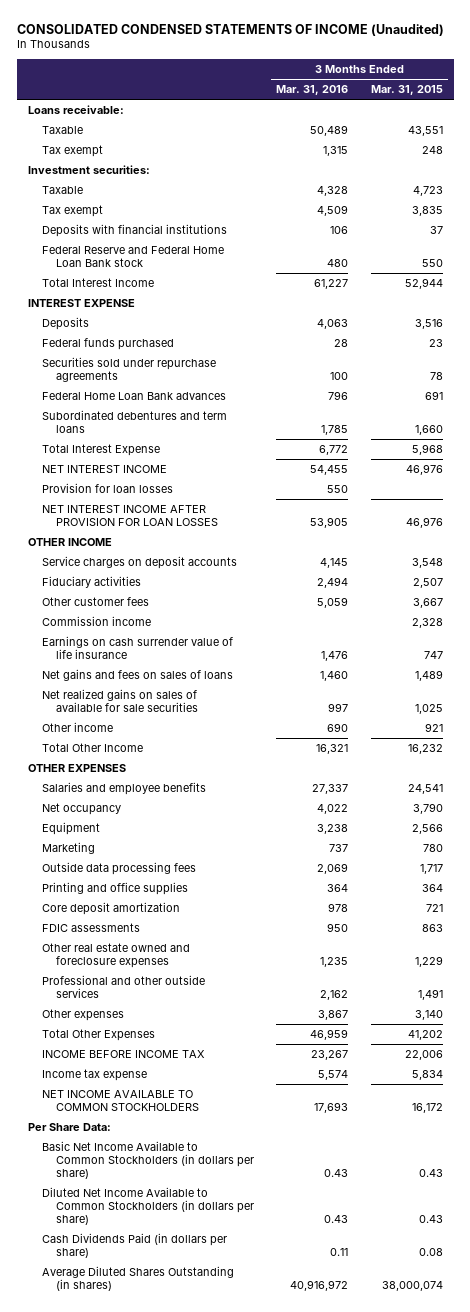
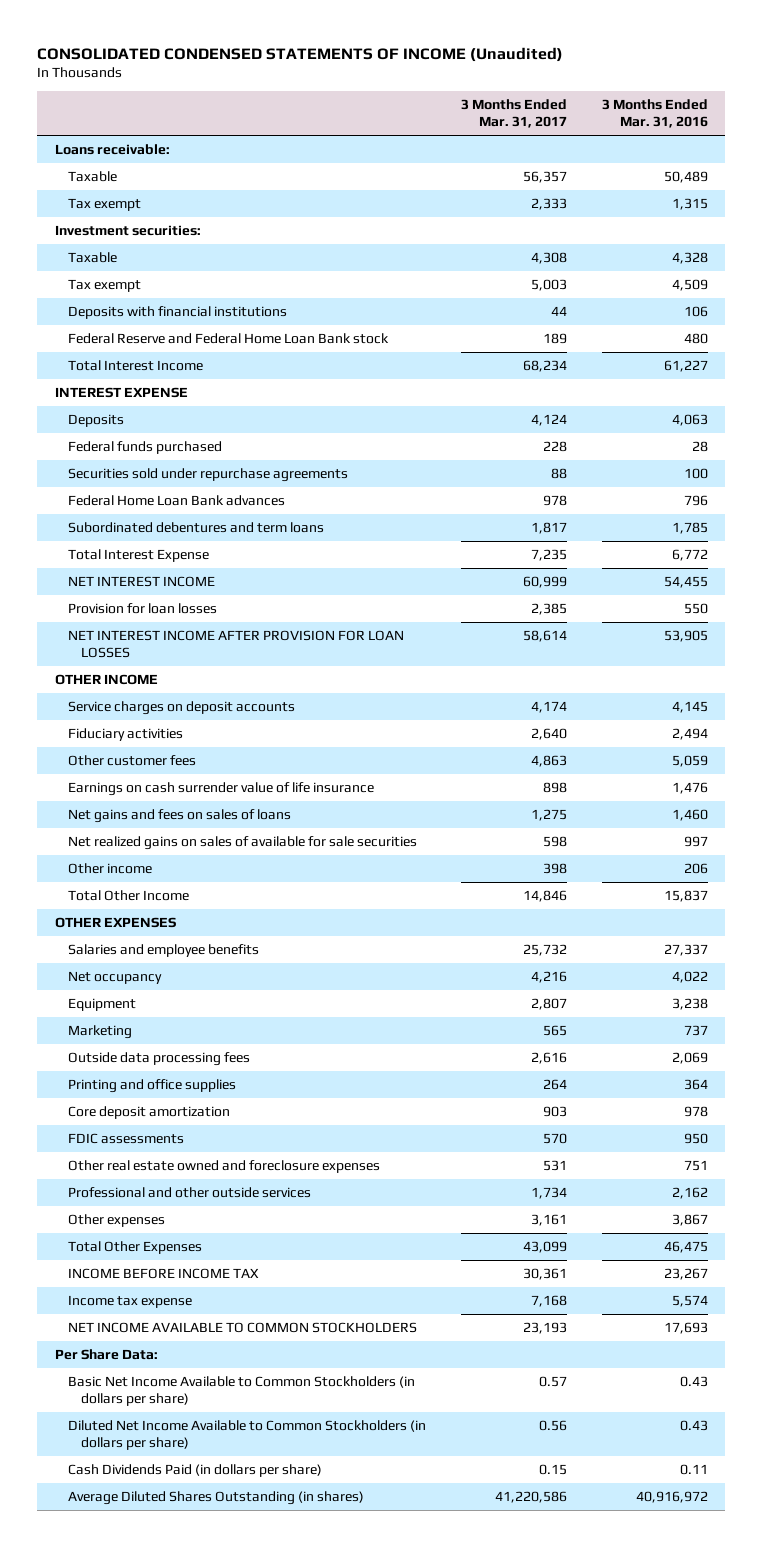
- | 3 Months Ended Mar. 31, 2016 | 3 Months Ended Mar. 31, 2015
+ | 3 Months Ended Mar. 31, 2017 | 3 Months Ended Mar. 31, 2016
- Commission income | | 2,328
- Other income | 690 | 921
- Total Other Income | 16,321 | 16,232
+ Other income | 398 | 206
+ Total Other Income | 14,846 | 15,837
- Other real estate owned and foreclosure expenses | 1,235 | 1,229
+ Other real estate owned and foreclosure expenses | 531 | 751
- Total Other Expenses | 46,959 | 41,202
+ Total Other Expenses | 43,099 | 46,475

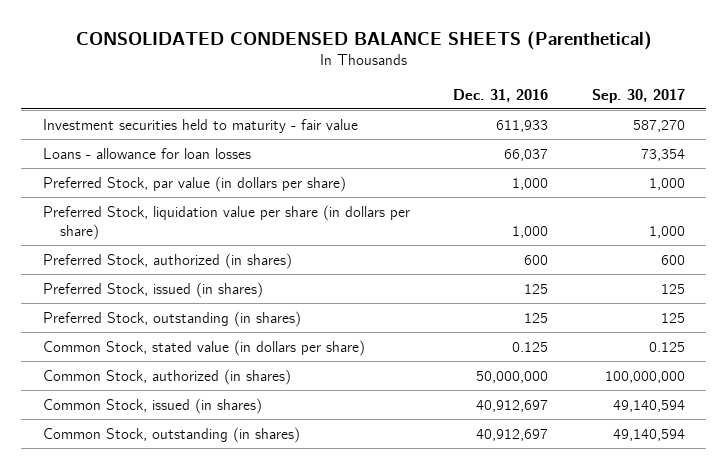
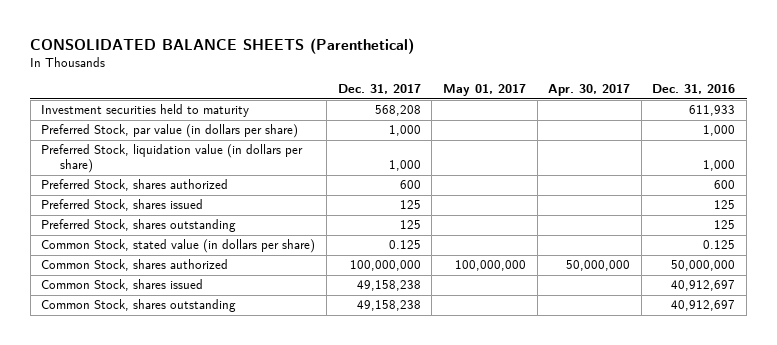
- CONSOLIDATED CONDENSED BALANCE SHEETS (Parenthetical)
+ CONSOLIDATED BALANCE SHEETS (Parenthetical)
- | Dec. 31, 2016 | Sep. 30, 2017
+ | Dec. 31, 2017 | May 01, 2017 | Apr. 30, 2017 | Dec. 31, 2016
- Investment securities held to maturity - fair value | 611,933 | 587,270
- Loans - allowance for loan losses | 66,037 | 73,354
+ Investment securities held to maturity | 568,208 | | | 611,933
- Preferred Stock, liquidation value per share (in dollars per share) | 1,000 | 1,000
- Preferred Stock, authorized (in shares) | 600 | 600
- Preferred Stock, issued (in shares) | 125 | 125
- Preferred Stock, outstanding (in shares) | 125 | 125
+ Preferred Stock, liquidation value (in dollars per share) | 1,000 | | | 1,000
+ Preferred Stock, shares authorized | 600 | | | 600
+ Preferred Stock, shares issued | 125 | | | 125
+ Preferred Stock, shares outstanding | 125 | | | 125
- Common Stock, authorized (in shares) | 50,000,000 | 100,000,000
- Common Stock, issued (in shares) | 40,912,697 | 49,140,594
- Common Stock, outstanding (in shares) | 40,912,697 | 49,140,594
+ Common Stock, shares authorized | 100,000,000 | 100,000,000 | 50,000,000 | 50,000,000
+ Common Stock, shares issued | 49,158,238 | | | 40,912,697
+ Common Stock, shares outstanding | 49,158,238 | | | 40,912,697

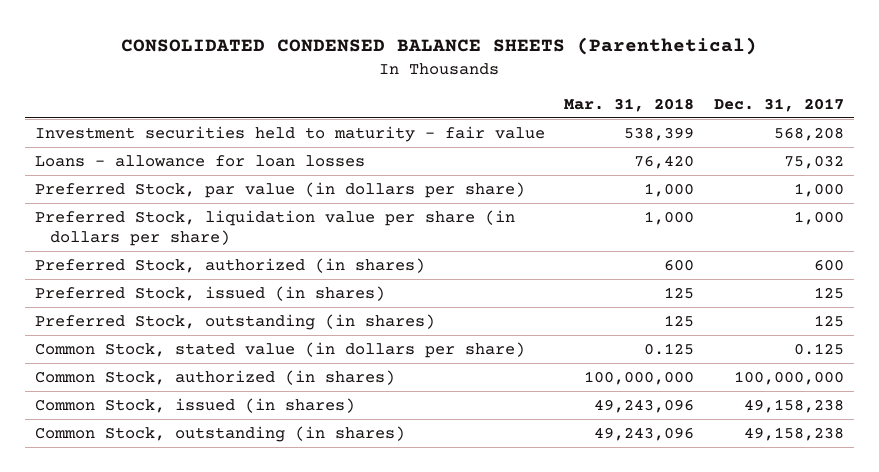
- CONSOLIDATED BALANCE SHEETS (Parenthetical)
+ CONSOLIDATED CONDENSED BALANCE SHEETS (Parenthetical)
- | Dec. 31, 2017 | May 01, 2017 | Apr. 30, 2017 | Dec. 31, 2016
+ | Mar. 31, 2018 | Dec. 31, 2017
- Investment securities held to maturity | 568,208 | | | 611,933
+ Investment securities held to maturity - fair value | 538,399 | 568,208
+ Loans - allowance for loan losses | 76,420 | 75,032
- Preferred Stock, liquidation value (in dollars per share) | 1,000 | | | 1,000
- Preferred Stock, shares authorized | 600 | | | 600
- Preferred Stock, shares issued | 125 | | | 125
- Preferred Stock, shares outstanding | 125 | | | 125
+ Preferred Stock, liquidation value per share (in dollars per share) | 1,000 | 1,000
+ Preferred Stock, authorized (in shares) | 600 | 600
+ Preferred Stock, issued (in shares) | 125 | 125
+ Preferred Stock, outstanding (in shares) | 125 | 125
- Common Stock, shares authorized | 100,000,000 | 100,000,000 | 50,000,000 | 50,000,000
- Common Stock, shares issued | 49,158,238 | | | 40,912,697
- Common Stock, shares outstanding | 49,158,238 | | | 40,912,697
+ Common Stock, authorized (in shares) | 100,000,000 | 100,000,000
+ Common Stock, issued (in shares) | 49,243,096 | 49,158,238
+ Common Stock, outstanding (in shares) | 49,243,096 | 49,158,238

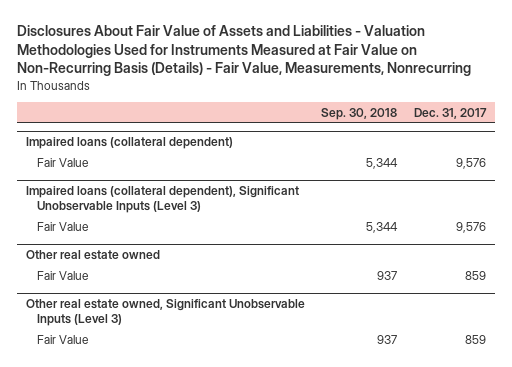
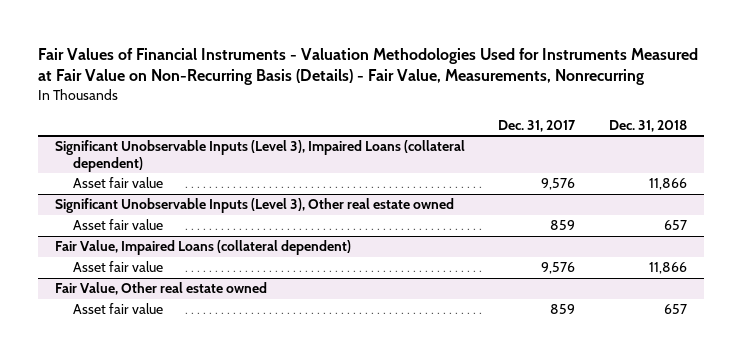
- Disclosures About Fair Value of Assets and Liabilities - Valuation Methodologies Used for Instruments Measured at Fair Value on Non-Recurring Basis (Details) - Fair Value, Measurements, Nonrecurring
+ Fair Values of Financial Instruments - Valuation Methodologies Used for Instruments Measured at Fair Value on Non-Recurring Basis (Details) - Fair Value, Measurements, Nonrecurring
- | Sep. 30, 2018 | Dec. 31, 2017
+ | Dec. 31, 2017 | Dec. 31, 2018
- Impaired loans (collateral dependent)
- Fair Value | 5,344 | 9,576
- Impaired loans (collateral dependent), Significant Unobservable Inputs (Level 3)
- Fair Value | 5,344 | 9,576
- Other real estate owned
- Fair Value | 937 | 859
- Other real estate owned, Significant Unobservable Inputs (Level 3)
- Fair Value | 937 | 859
+ Significant Unobservable Inputs (Level 3), Impaired Loans (collateral dependent)
+ Asset fair value | 9,576 | 11,866
+ Significant Unobservable Inputs (Level 3), Other real estate owned
+ Asset fair value | 859 | 657
+ Fair Value, Impaired Loans (collateral dependent)
+ Asset fair value | 9,576 | 11,866
+ Fair Value, Other real estate owned
+ Asset fair value | 859 | 657

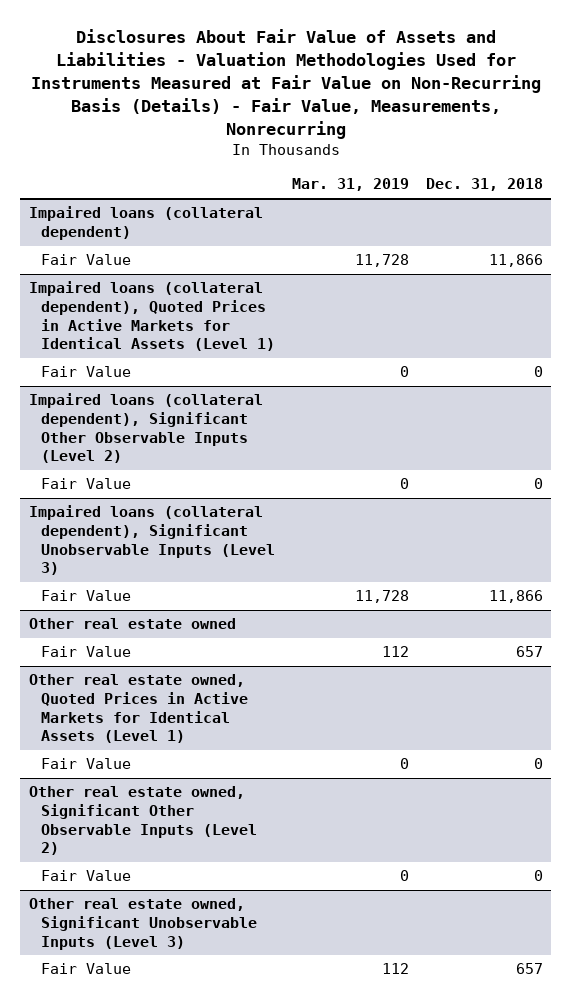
- Fair Values of Financial Instruments - Valuation Methodologies Used for Instruments Measured at Fair Value on Non-Recurring Basis (Details) - Fair Value, Measurements, Nonrecurring
+ Disclosures About Fair Value of Assets and Liabilities - Valuation Methodologies Used for Instruments Measured at Fair Value on Non-Recurring Basis (Details) - Fair Value, Measurements, Nonrecurring
- | Dec. 31, 2017 | Dec. 31, 2018
+ | Mar. 31, 2019 | Dec. 31, 2018
- Significant Unobservable Inputs (Level 3), Impaired Loans (collateral dependent)
- Asset fair value | 9,576 | 11,866
- Significant Unobservable Inputs (Level 3), Other real estate owned
- Asset fair value | 859 | 657
- Fair Value, Impaired Loans (collateral dependent)
- Asset fair value | 9,576 | 11,866
- Fair Value, Other real estate owned
- Asset fair value | 859 | 657
+ Impaired loans (collateral dependent)
+ Fair Value | 11,728 | 11,866
+ Impaired loans (collateral dependent), Quoted Prices in Active Markets for Identical Assets (Level 1)
+ Fair Value | 0 | 0
+ Impaired loans (collateral dependent), Significant Other Observable Inputs (Level 2)
+ Fair Value | 0 | 0
+ Impaired loans (collateral dependent), Significant Unobservable Inputs (Level 3)
+ Fair Value | 11,728 | 11,866
+ Other real estate owned
+ Fair Value | 112 | 657
+ Other real estate owned, Quoted Prices in Active Markets for Identical Assets (Level 1)
+ Fair Value | 0 | 0
+ Other real estate owned, Significant Other Observable Inputs (Level 2)
+ Fair Value | 0 | 0
+ Other real estate owned, Significant Unobservable Inputs (Level 3)
+ Fair Value | 112 | 657

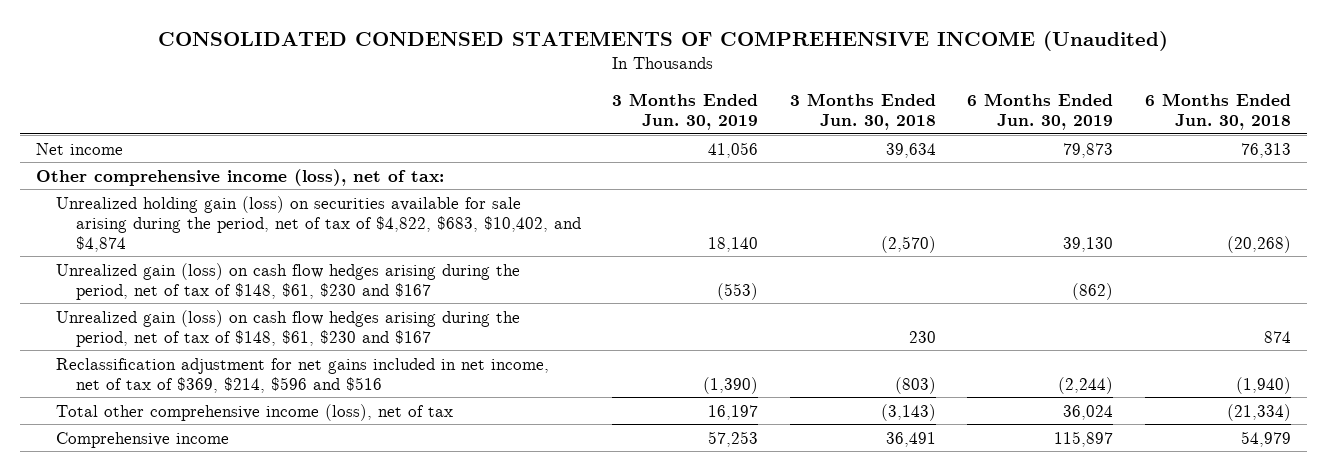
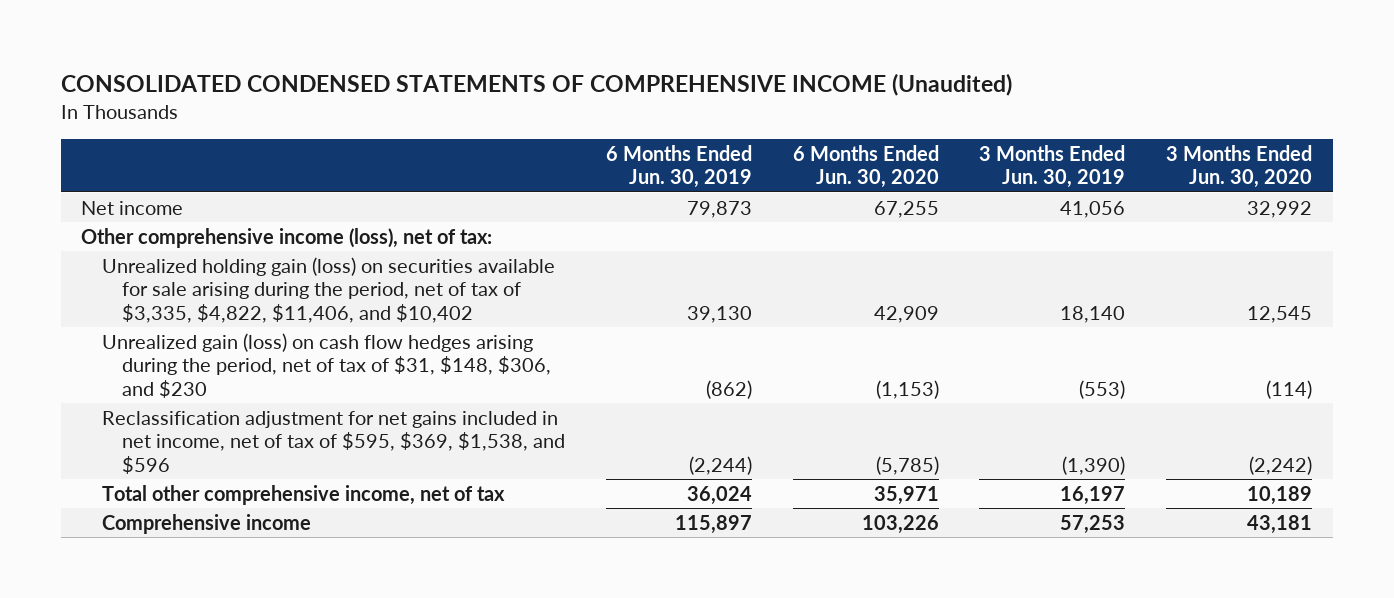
- | 3 Months Ended Jun. 30, 2019 | 3 Months Ended Jun. 30, 2018 | 6 Months Ended Jun. 30, 2019 | 6 Months Ended Jun. 30, 2018
+ | 6 Months Ended Jun. 30, 2019 | 6 Months Ended Jun. 30, 2020 | 3 Months Ended Jun. 30, 2019 | 3 Months Ended Jun. 30, 2020
- Unrealized holding gain (loss) on securities available for sale arising during the period, net of tax of $4,822, $683, $10,402, and $4,874 | 18,140 | (2,570) | 39,130 | (20,268)
- Unrealized gain (loss) on cash flow hedges arising during the period, net of tax of $148, $61, $230 and $167 | (553) | | (862) |
- Unrealized gain (loss) on cash flow hedges arising during the period, net of tax of $148, $61, $230 and $167 | | 230 | | 874
- Reclassification adjustment for net gains included in net income, net of tax of $369, $214, $596 and $516 | (1,390) | (803) | (2,244) | (1,940)
- Total other comprehensive income (loss), net of tax | 16,197 | (3,143) | 36,024 | (21,334)
+ Unrealized holding gain (loss) on securities available for sale arising during the period, net of tax of $3,335, $4,822, $11,406, and $10,402 | 39,130 | 42,909 | 18,140 | 12,545
+ Unrealized gain (loss) on cash flow hedges arising during the period, net of tax of $31, $148, $306, and $230 | (862) | (1,153) | (553) | (114)
+ Reclassification adjustment for net gains included in net income, net of tax of $595, $369, $1,538, and $596 | (2,244) | (5,785) | (1,390) | (2,242)
+ Total other comprehensive income, net of tax | 36,024 | 35,971 | 16,197 | 10,189

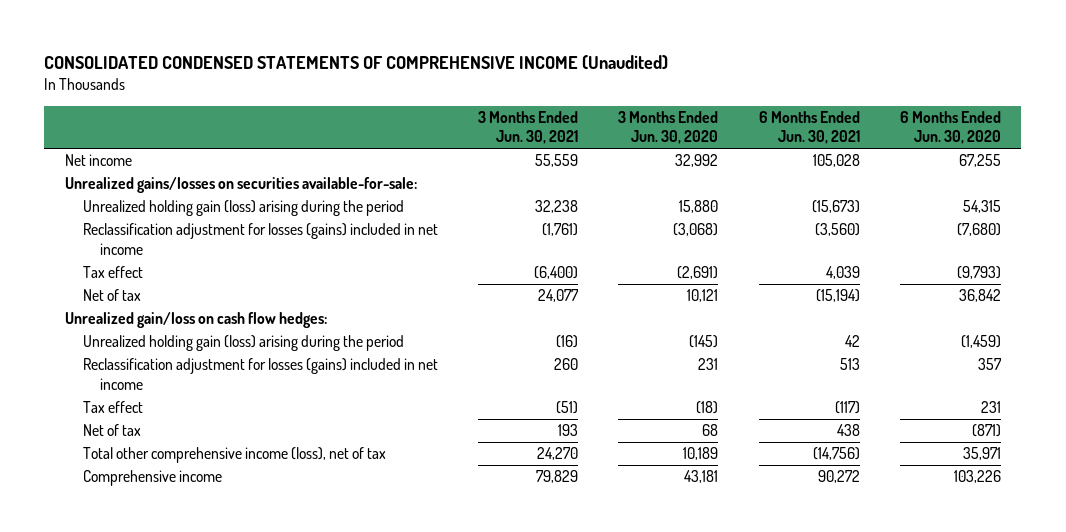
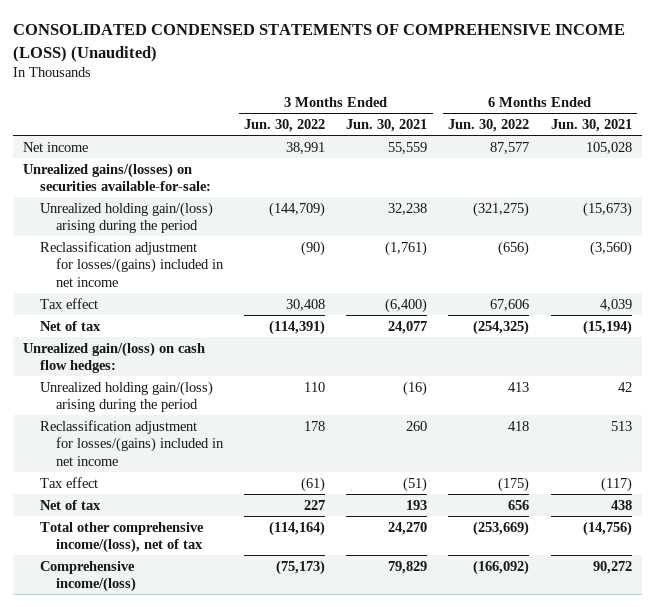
- CONSOLIDATED CONDENSED STATEMENTS OF COMPREHENSIVE INCOME (Unaudited)
+ CONSOLIDATED CONDENSED STATEMENTS OF COMPREHENSIVE INCOME (LOSS) (Unaudited)
- | 3 Months Ended Jun. 30, 2021 | 3 Months Ended Jun. 30, 2020 | 6 Months Ended Jun. 30, 2021 | 6 Months Ended Jun. 30, 2020
+ | 3 Months Ended Jun. 30, 2022 | 3 Months Ended Jun. 30, 2021 | 6 Months Ended Jun. 30, 2022 | 6 Months Ended Jun. 30, 2021
- Unrealized gains/losses on securities available-for-sale:
- Unrealized holding gain (loss) arising during the period | 32,238 | 15,880 | (15,673) | 54,315
- Reclassification adjustment for losses (gains) included in net income | (1,761) | (3,068) | (3,560) | (7,680)
+ Unrealized gains/(losses) on securities available-for-sale:
+ Unrealized holding gain/(loss) arising during the period | (144,709) | 32,238 | (321,275) | (15,673)
+ Reclassification adjustment for losses/(gains) included in net income | (90) | (1,761) | (656) | (3,560)
- Unrealized gain/loss on cash flow hedges:
- Unrealized holding gain (loss) arising during the period | (16) | (145) | 42 | (1,459)
- Reclassification adjustment for losses (gains) included in net income | 260 | 231 | 513 | 357
+ Unrealized gain/(loss) on cash flow hedges:
+ Unrealized holding gain/(loss) arising during the period | 110 | (16) | 413 | 42
+ Reclassification adjustment for losses/(gains) included in net income | 178 | 260 | 418 | 513
- Total other comprehensive income (loss), net of tax | 24,270 | 10,189 | (14,756) | 35,971
- Comprehensive income | 79,829 | 43,181 | 90,272 | 103,226
+ Total other comprehensive income/(loss), net of tax | (114,164) | 24,270 | (253,669) | (14,756)
+ Comprehensive income/(loss) | (75,173) | 79,829 | (166,092) | 90,272

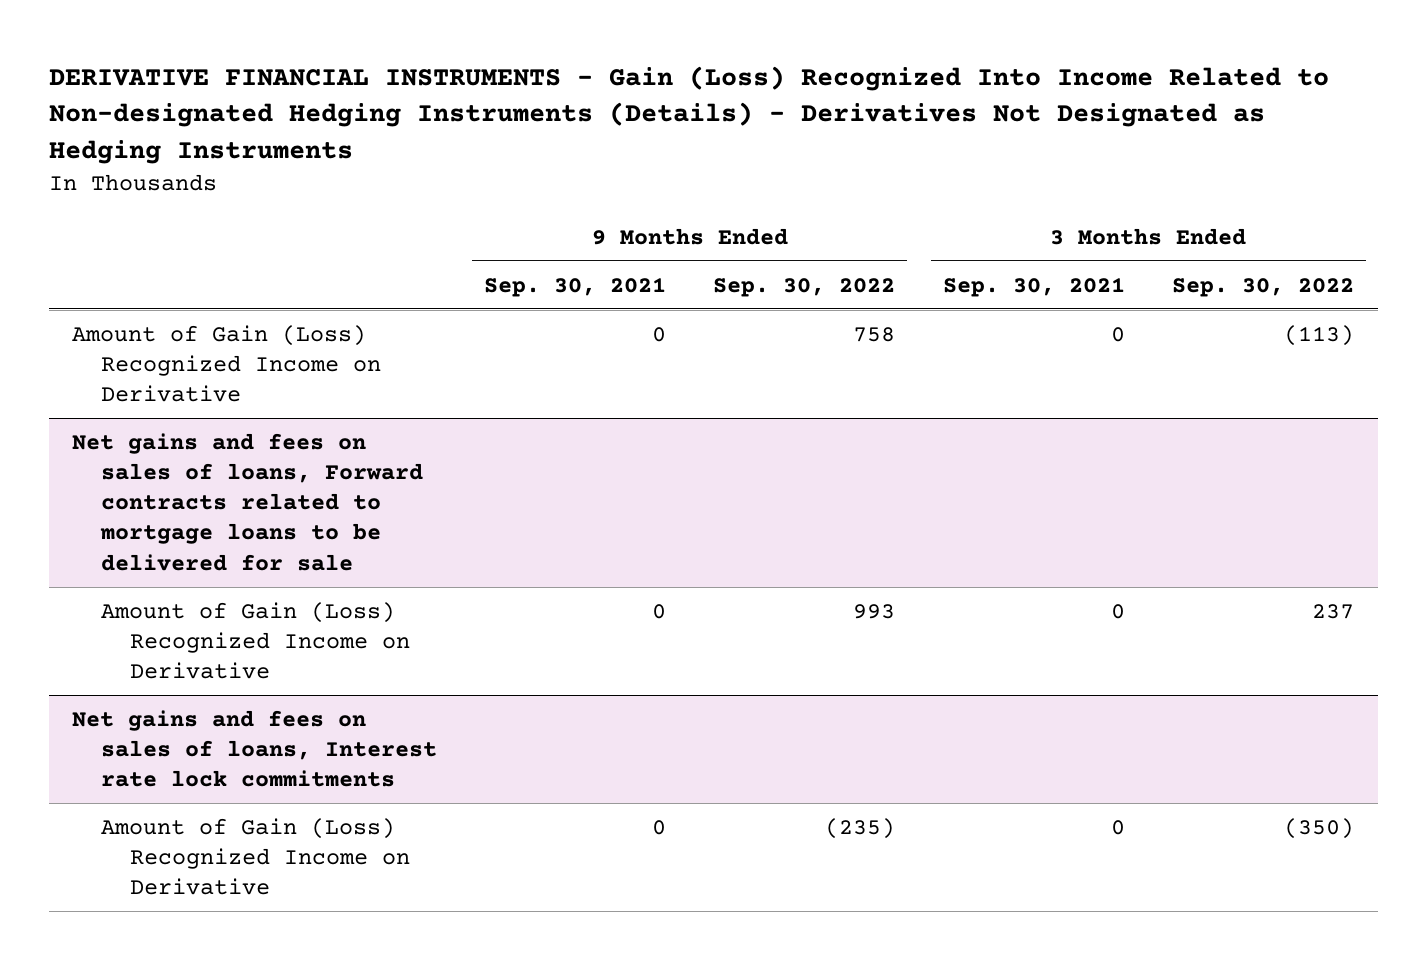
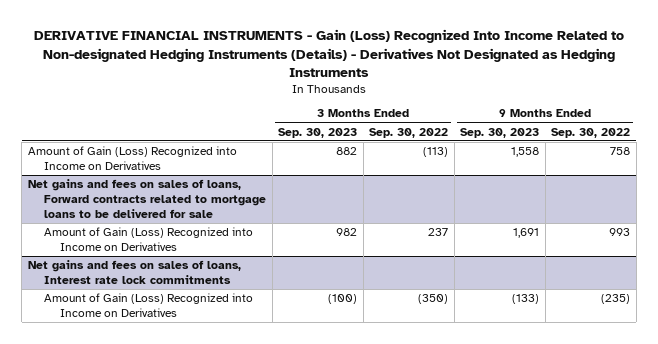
- | 9 Months Ended Sep. 30, 2021 | 9 Months Ended Sep. 30, 2022 | 3 Months Ended Sep. 30, 2021 | 3 Months Ended Sep. 30, 2022
+ | 3 Months Ended Sep. 30, 2023 | 3 Months Ended Sep. 30, 2022 | 9 Months Ended Sep. 30, 2023 | 9 Months Ended Sep. 30, 2022
- Amount of Gain (Loss) Recognized Income on Derivative | 0 | 758 | 0 | (113)
+ Amount of Gain (Loss) Recognized into Income on Derivatives | 882 | (113) | 1,558 | 758
@ Net gains and fees on sales of loans, Forward contracts related to mortgage loans to be delivered for sale
- Amount of Gain (Loss) Recognized Income on Derivative | 0 | 993 | 0 | 237
+ Amount of Gain (Loss) Recognized into Income on Derivatives | 982 | 237 | 1,691 | 993
@ Net gains and fees on sales of loans, Interest rate lock commitments
- Amount of Gain (Loss) Recognized Income on Derivative | 0 | (235) | 0 | (350)
+ Amount of Gain (Loss) Recognized into Income on Derivatives | (100) | (350) | (133) | (235)

